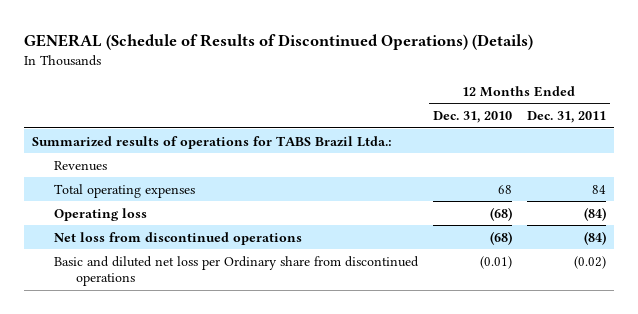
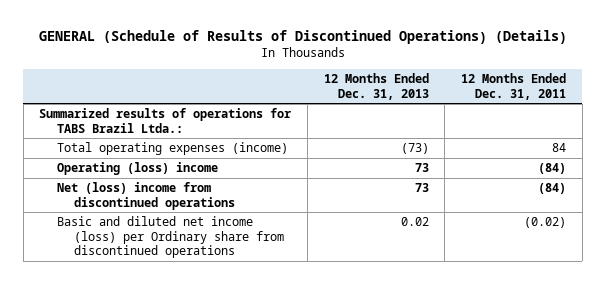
- | 12 Months Ended Dec. 31, 2010 | 12 Months Ended Dec. 31, 2011
+ | 12 Months Ended Dec. 31, 2013 | 12 Months Ended Dec. 31, 2011
- Revenues
- Total operating expenses | 68 | 84
- Operating loss | (68) | (84)
- Net loss from discontinued operations | (68) | (84)
- Basic and diluted net loss per Ordinary share from discontinued operations | (0.01) | (0.02)
+ Total operating expenses (income) | (73) | 84
+ Operating (loss) income | 73 | (84)
+ Net (loss) income from discontinued operations | 73 | (84)
+ Basic and diluted net income (loss) per Ordinary share from discontinued operations | 0.02 | (0.02)

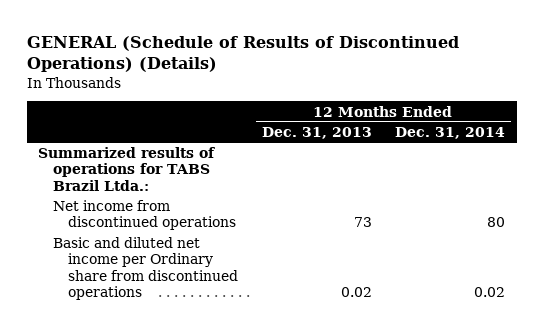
- | 12 Months Ended Dec. 31, 2013 | 12 Months Ended Dec. 31, 2011
+ | 12 Months Ended Dec. 31, 2013 | 12 Months Ended Dec. 31, 2014
- Total operating expenses (income) | (73) | 84
- Operating (loss) income | 73 | (84)
- Net (loss) income from discontinued operations | 73 | (84)
- Basic and diluted net income (loss) per Ordinary share from discontinued operations | 0.02 | (0.02)
+ Net income from discontinued operations | 73 | 80
+ Basic and diluted net income per Ordinary share from discontinued operations | 0.02 | 0.02

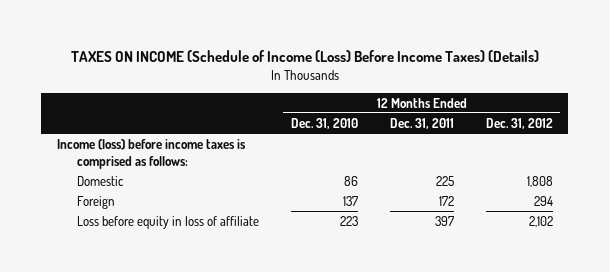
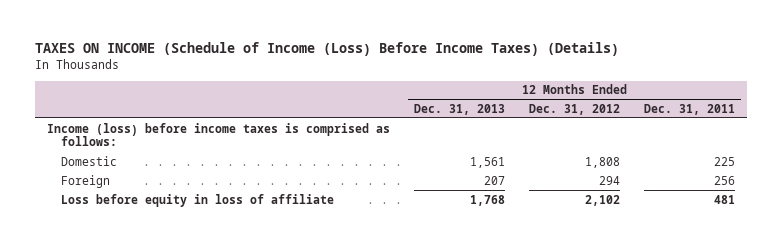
- | 12 Months Ended Dec. 31, 2010 | 12 Months Ended Dec. 31, 2011 | 12 Months Ended Dec. 31, 2012
+ | 12 Months Ended Dec. 31, 2013 | 12 Months Ended Dec. 31, 2012 | 12 Months Ended Dec. 31, 2011
- Foreign | 137 | 172 | 294
- Loss before equity in loss of affiliate | 223 | 397 | 2,102
+ Foreign | 207 | 294 | 256
+ Loss before equity in loss of affiliate | 1,768 | 2,102 | 481

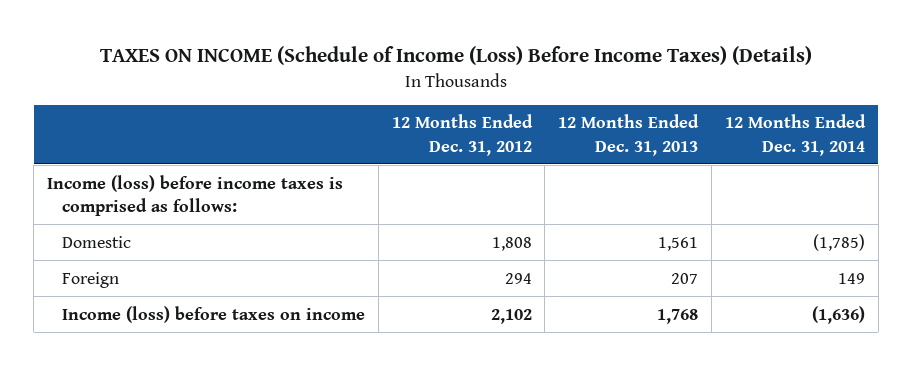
- | 12 Months Ended Dec. 31, 2013 | 12 Months Ended Dec. 31, 2012 | 12 Months Ended Dec. 31, 2011
+ | 12 Months Ended Dec. 31, 2012 | 12 Months Ended Dec. 31, 2013 | 12 Months Ended Dec. 31, 2014
- Loss before equity in loss of affiliate | 1,768 | 2,102 | 481
+ Income (loss) before taxes on income | 2,102 | 1,768 | (1,636)

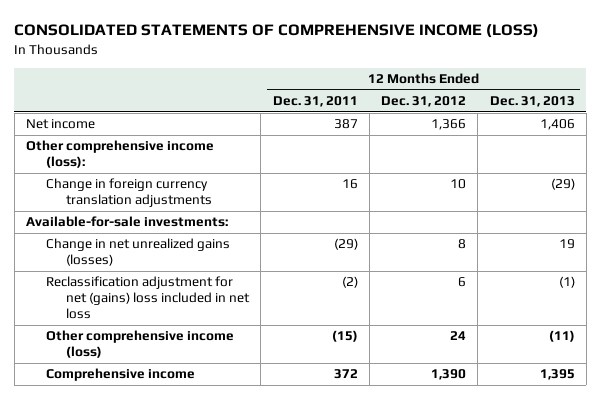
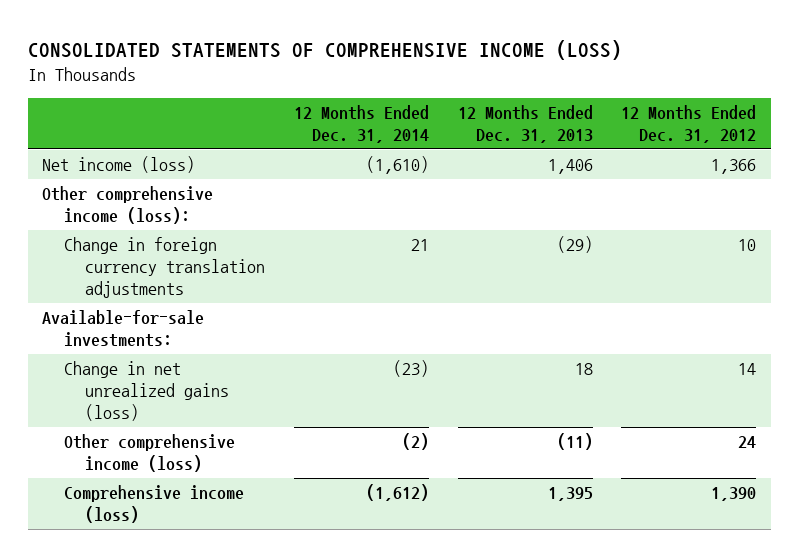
- | 12 Months Ended Dec. 31, 2011 | 12 Months Ended Dec. 31, 2012 | 12 Months Ended Dec. 31, 2013
+ | 12 Months Ended Dec. 31, 2014 | 12 Months Ended Dec. 31, 2013 | 12 Months Ended Dec. 31, 2012
- Net income | 387 | 1,366 | 1,406
+ Net income (loss) | (1,610) | 1,406 | 1,366
- Change in net unrealized gains (losses) | (29) | 8 | 19
- Reclassification adjustment for net (gains) loss included in net loss | (2) | 6 | (1)
+ Change in net unrealized gains (loss) | (23) | 18 | 14
- Comprehensive income | 372 | 1,390 | 1,395
+ Comprehensive income (loss) | (1,612) | 1,395 | 1,390

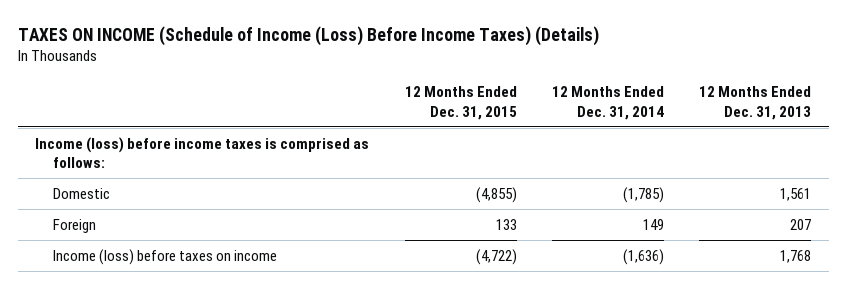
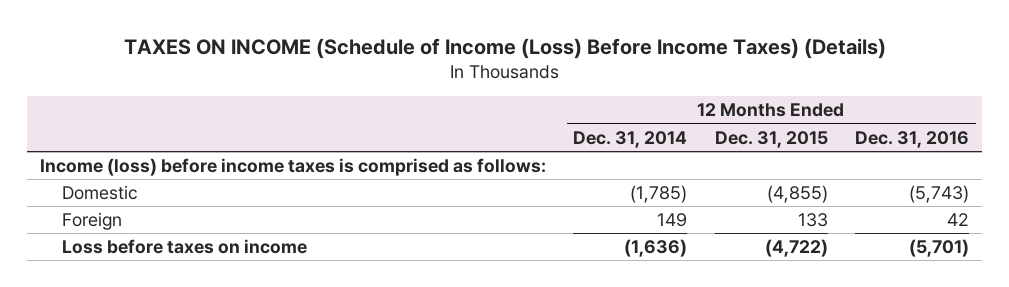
- | 12 Months Ended Dec. 31, 2015 | 12 Months Ended Dec. 31, 2014 | 12 Months Ended Dec. 31, 2013
+ | 12 Months Ended Dec. 31, 2014 | 12 Months Ended Dec. 31, 2015 | 12 Months Ended Dec. 31, 2016
- Income (loss) before taxes on income | (4,722) | (1,636) | 1,768
+ Loss before taxes on income | (1,636) | (4,722) | (5,701)

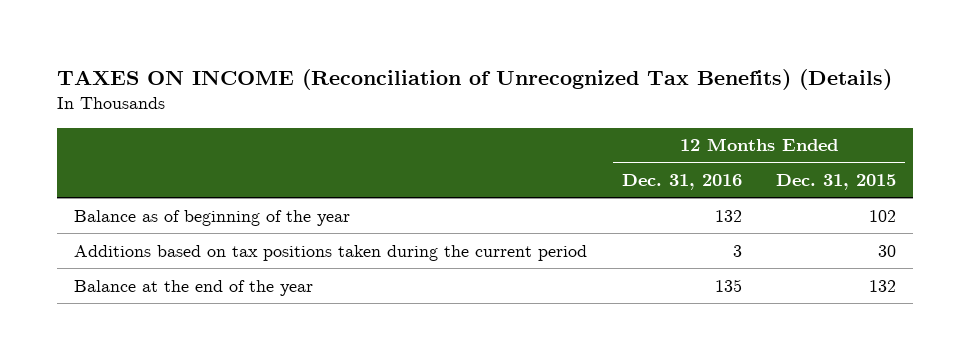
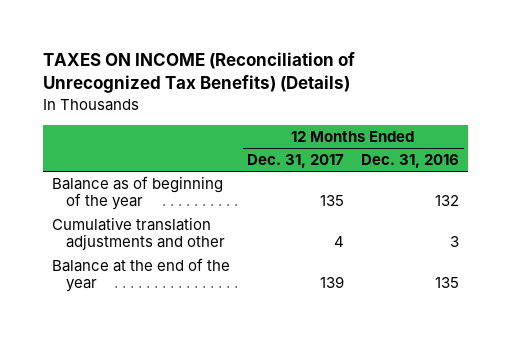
- | 12 Months Ended Dec. 31, 2016 | 12 Months Ended Dec. 31, 2015
+ | 12 Months Ended Dec. 31, 2017 | 12 Months Ended Dec. 31, 2016
- Additions based on tax positions taken during the current period | 3 | 30
+ Cumulative translation adjustments and other | 4 | 3

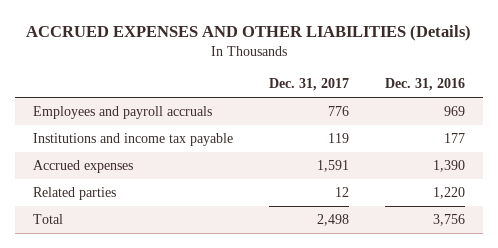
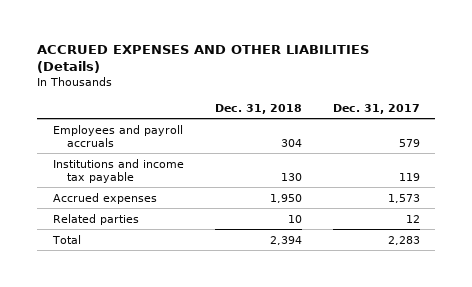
- | Dec. 31, 2017 | Dec. 31, 2016
+ | Dec. 31, 2018 | Dec. 31, 2017
- Employees and payroll accruals | 776 | 969
+ Employees and payroll accruals | 304 | 579
- Accrued expenses | 1,591 | 1,390
+ Accrued expenses | 1,950 | 1,573
- Total | 2,498 | 3,756
+ Total | 2,394 | 2,283

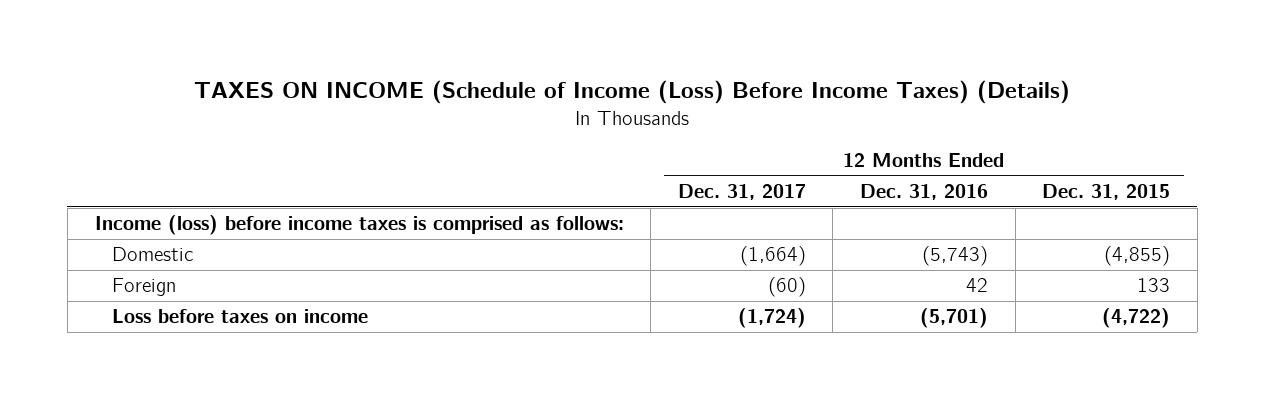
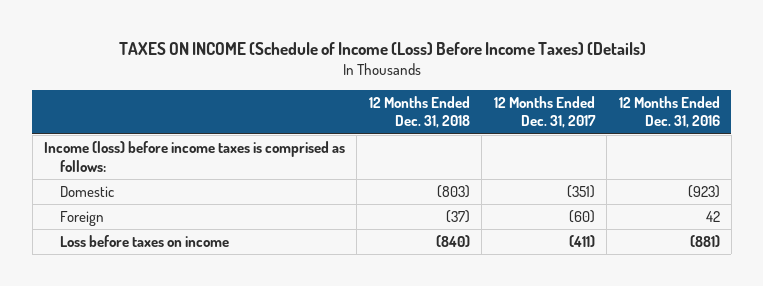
- | 12 Months Ended Dec. 31, 2017 | 12 Months Ended Dec. 31, 2016 | 12 Months Ended Dec. 31, 2015
+ | 12 Months Ended Dec. 31, 2018 | 12 Months Ended Dec. 31, 2017 | 12 Months Ended Dec. 31, 2016
- Domestic | (1,664) | (5,743) | (4,855)
+ Domestic | (803) | (351) | (923)
- Loss before taxes on income | (1,724) | (5,701) | (4,722)
+ Loss before taxes on income | (840) | (411) | (881)

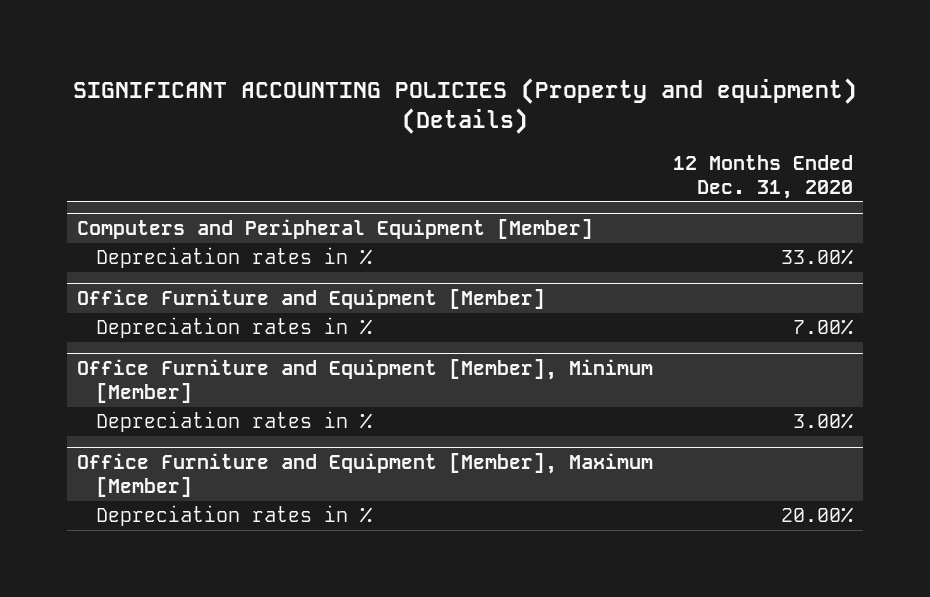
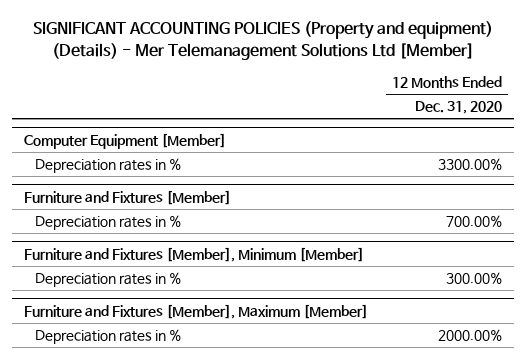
- SIGNIFICANT ACCOUNTING POLICIES (Property and equipment) (Details)
+ SIGNIFICANT ACCOUNTING POLICIES (Property and equipment) (Details) - Mer Telemanagement Solutions Ltd [Member]
- Computers and Peripheral Equipment [Member]
- Depreciation rates in % | 33.00%
- Office Furniture and Equipment [Member]
- Depreciation rates in % | 7.00%
- Office Furniture and Equipment [Member], Minimum [Member]
- Depreciation rates in % | 3.00%
- Office Furniture and Equipment [Member], Maximum [Member]
- Depreciation rates in % | 20.00%
+ Computer Equipment [Member]
+ Depreciation rates in % | 3300.00%
+ Furniture and Fixtures [Member]
+ Depreciation rates in % | 700.00%
+ Furniture and Fixtures [Member], Minimum [Member]
+ Depreciation rates in % | 300.00%
+ Furniture and Fixtures [Member], Maximum [Member]
+ Depreciation rates in % | 2000.00%

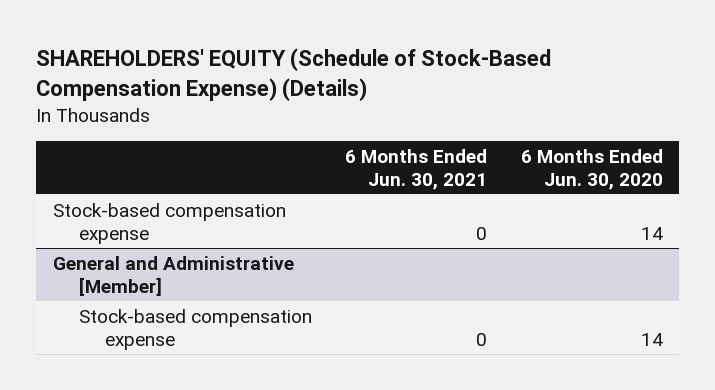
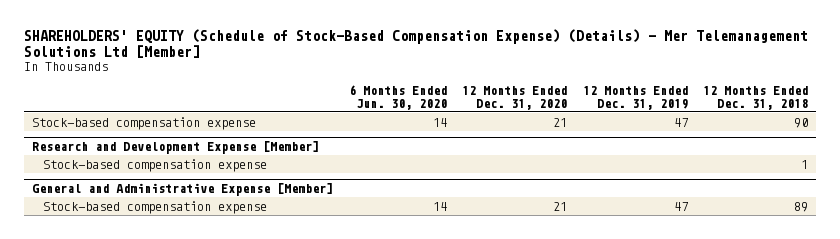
- SHAREHOLDERS' EQUITY (Schedule of Stock-Based Compensation Expense) (Details)
+ SHAREHOLDERS' EQUITY (Schedule of Stock-Based Compensation Expense) (Details) - Mer Telemanagement Solutions Ltd [Member]
- | 6 Months Ended Jun. 30, 2021 | 6 Months Ended Jun. 30, 2020
+ | 6 Months Ended Jun. 30, 2020 | 12 Months Ended Dec. 31, 2020 | 12 Months Ended Dec. 31, 2019 | 12 Months Ended Dec. 31, 2018
- General and Administrative [Member]
+ Research and Development Expense [Member]
+ Stock-based compensation expense | | | | 1
+ General and Administrative Expense [Member]

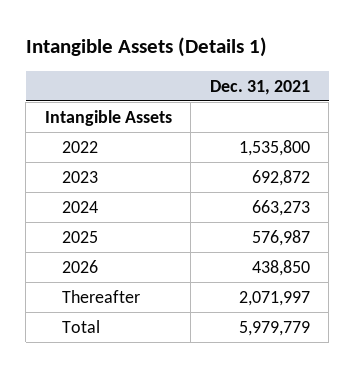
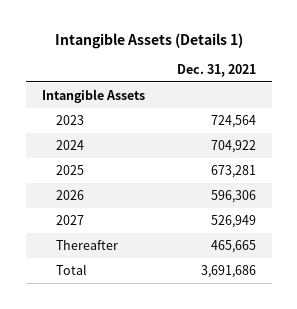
- 2022 | 1,535,800
- 2023 | 692,872
- 2024 | 663,273
- 2025 | 576,987
- 2026 | 438,850
- Thereafter | 2,071,997
- Total | 5,979,779
+ 2023 | 724,564
+ 2024 | 704,922
+ 2025 | 673,281
+ 2026 | 596,306
+ 2027 | 526,949
+ Thereafter | 465,665
+ Total | 3,691,686

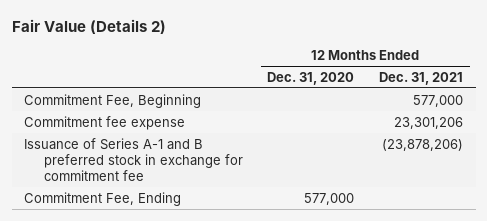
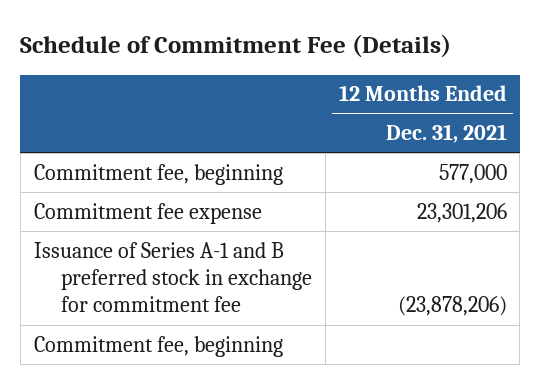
- Fair Value (Details 2)
+ Schedule of Commitment Fee (Details)
- | 12 Months Ended Dec. 31, 2020 | 12 Months Ended Dec. 31, 2021
+ | 12 Months Ended Dec. 31, 2021
- Commitment Fee, Beginning | | 577,000
+ Commitment fee, beginning | 577,000
- Commitment Fee, Ending | 577,000 |
+ Commitment fee, beginning

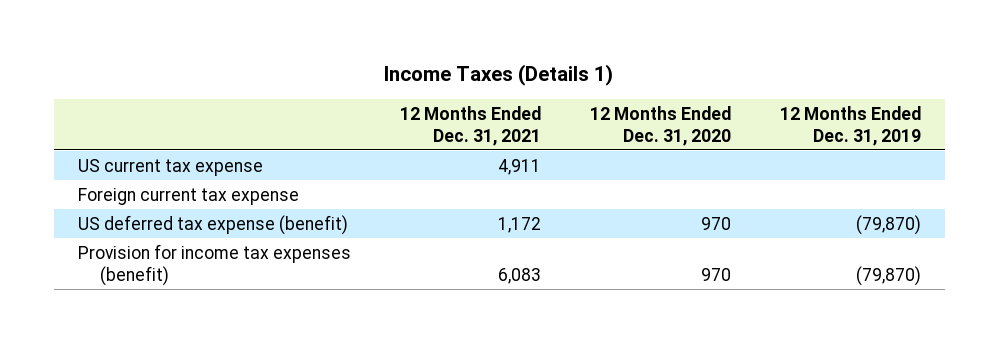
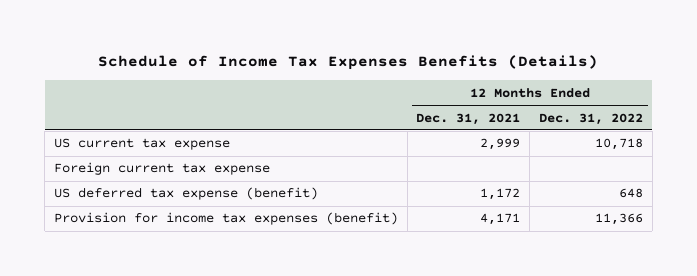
- Income Taxes (Details 1)
+ Schedule of Income Tax Expenses Benefits (Details)
- | 12 Months Ended Dec. 31, 2021 | 12 Months Ended Dec. 31, 2020 | 12 Months Ended Dec. 31, 2019
+ | 12 Months Ended Dec. 31, 2021 | 12 Months Ended Dec. 31, 2022
- US current tax expense | 4,911 | |
+ US current tax expense | 2,999 | 10,718
- Provision for income tax expenses (benefit) | 6,083 | 970 | (79,870)
+ Provision for income tax expenses (benefit) | 4,171 | 11,366

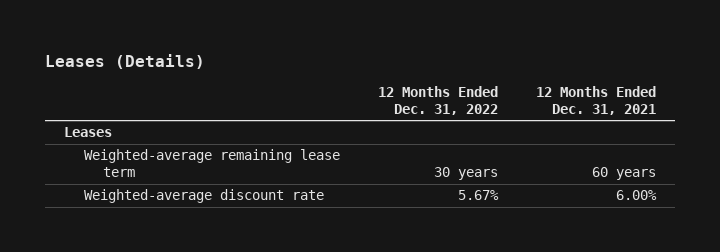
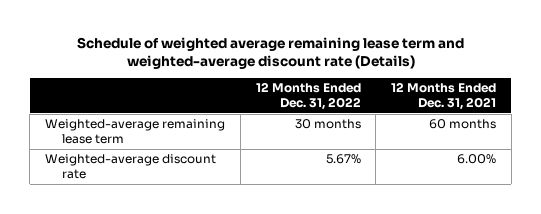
- Leases (Details)
+ Schedule of weighted average remaining lease term and weighted-average discount rate (Details)
- Leases
- Weighted-average remaining lease term | 30 years | 60 years
+ Weighted-average remaining lease term | 30 months | 60 months

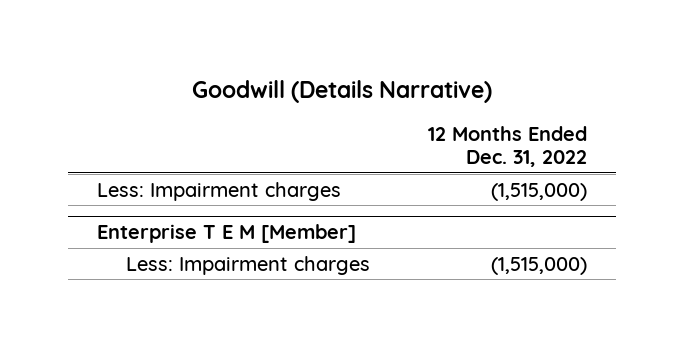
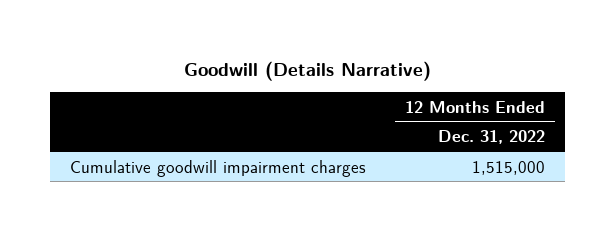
- Less: Impairment charges | (1,515,000)
- Enterprise T E M [Member]
- Less: Impairment charges | (1,515,000)
+ Cumulative goodwill impairment charges | 1,515,000

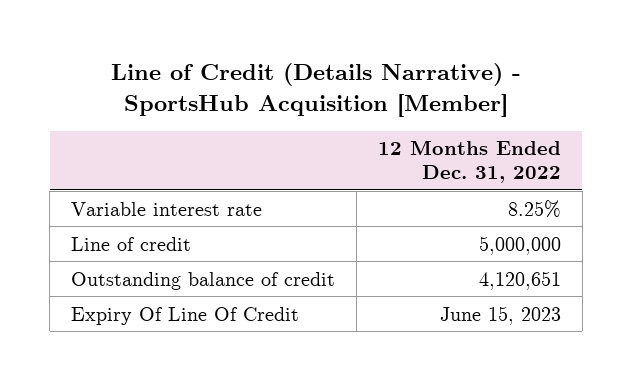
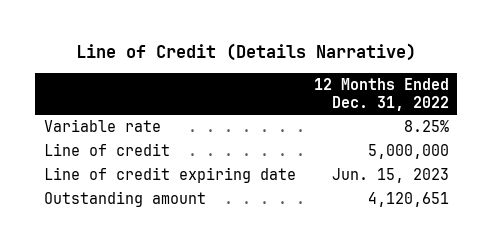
- Line of Credit (Details Narrative) - SportsHub Acquisition [Member]
+ Line of Credit (Details Narrative)
- Variable interest rate | 8.25%
+ Variable rate | 8.25%
- Outstanding balance of credit | 4,120,651
- Expiry Of Line Of Credit | June 15, 2023
+ Line of credit expiring date | Jun. 15, 2023
+ Outstanding amount | 4,120,651

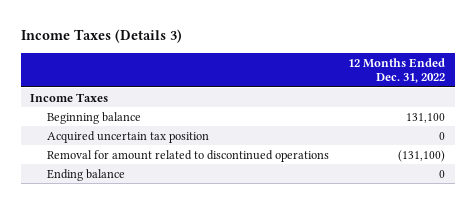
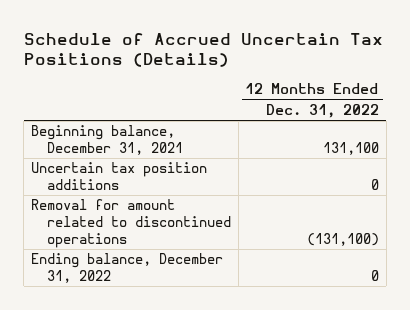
- Income Taxes (Details 3)
+ Schedule of Accrued Uncertain Tax Positions (Details)
- Income Taxes
- Beginning balance | 131,100
- Acquired uncertain tax position | 0
+ Beginning balance, December 31, 2021 | 131,100
+ Uncertain tax position additions | 0
- Ending balance | 0
+ Ending balance, December 31, 2022 | 0

